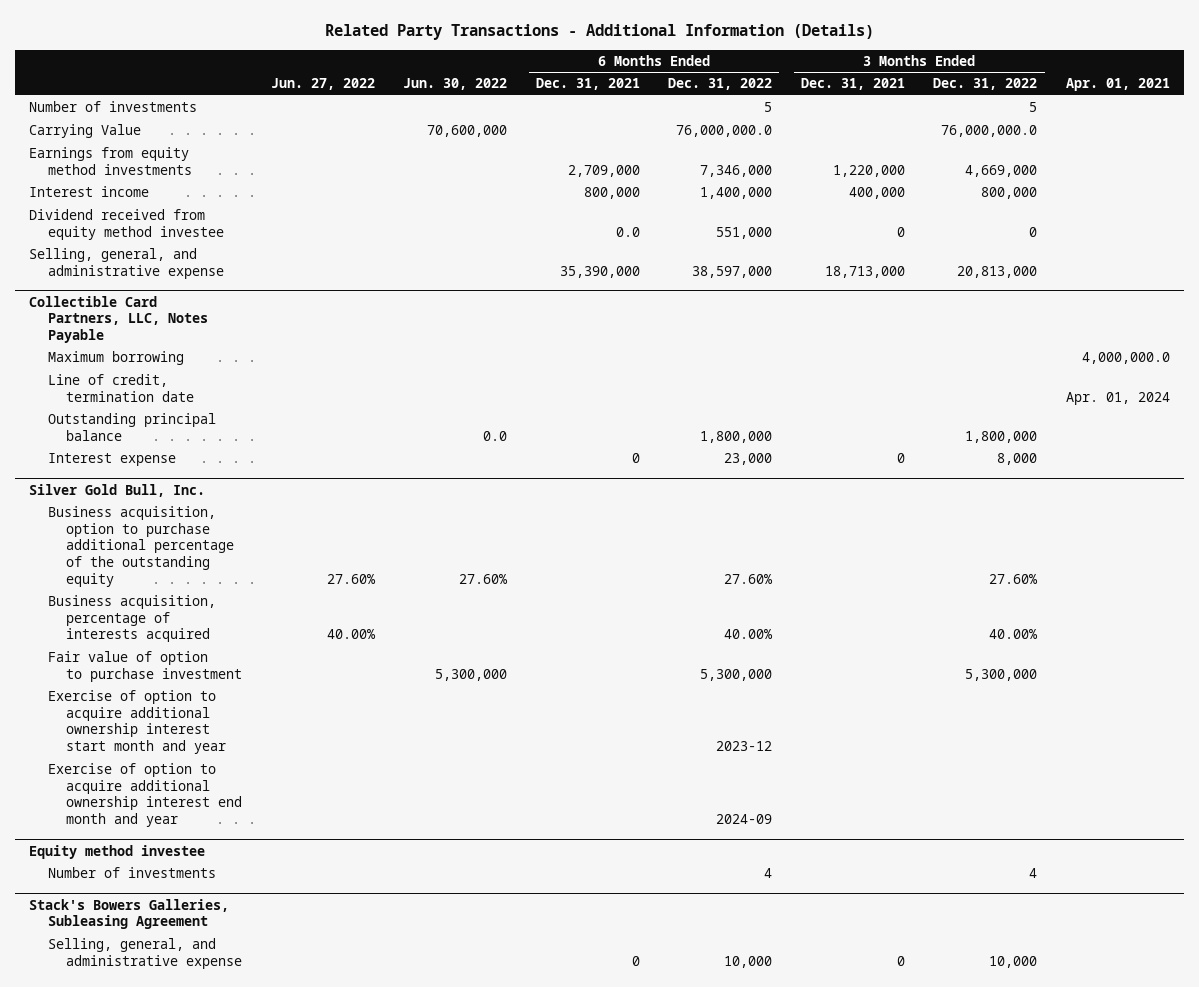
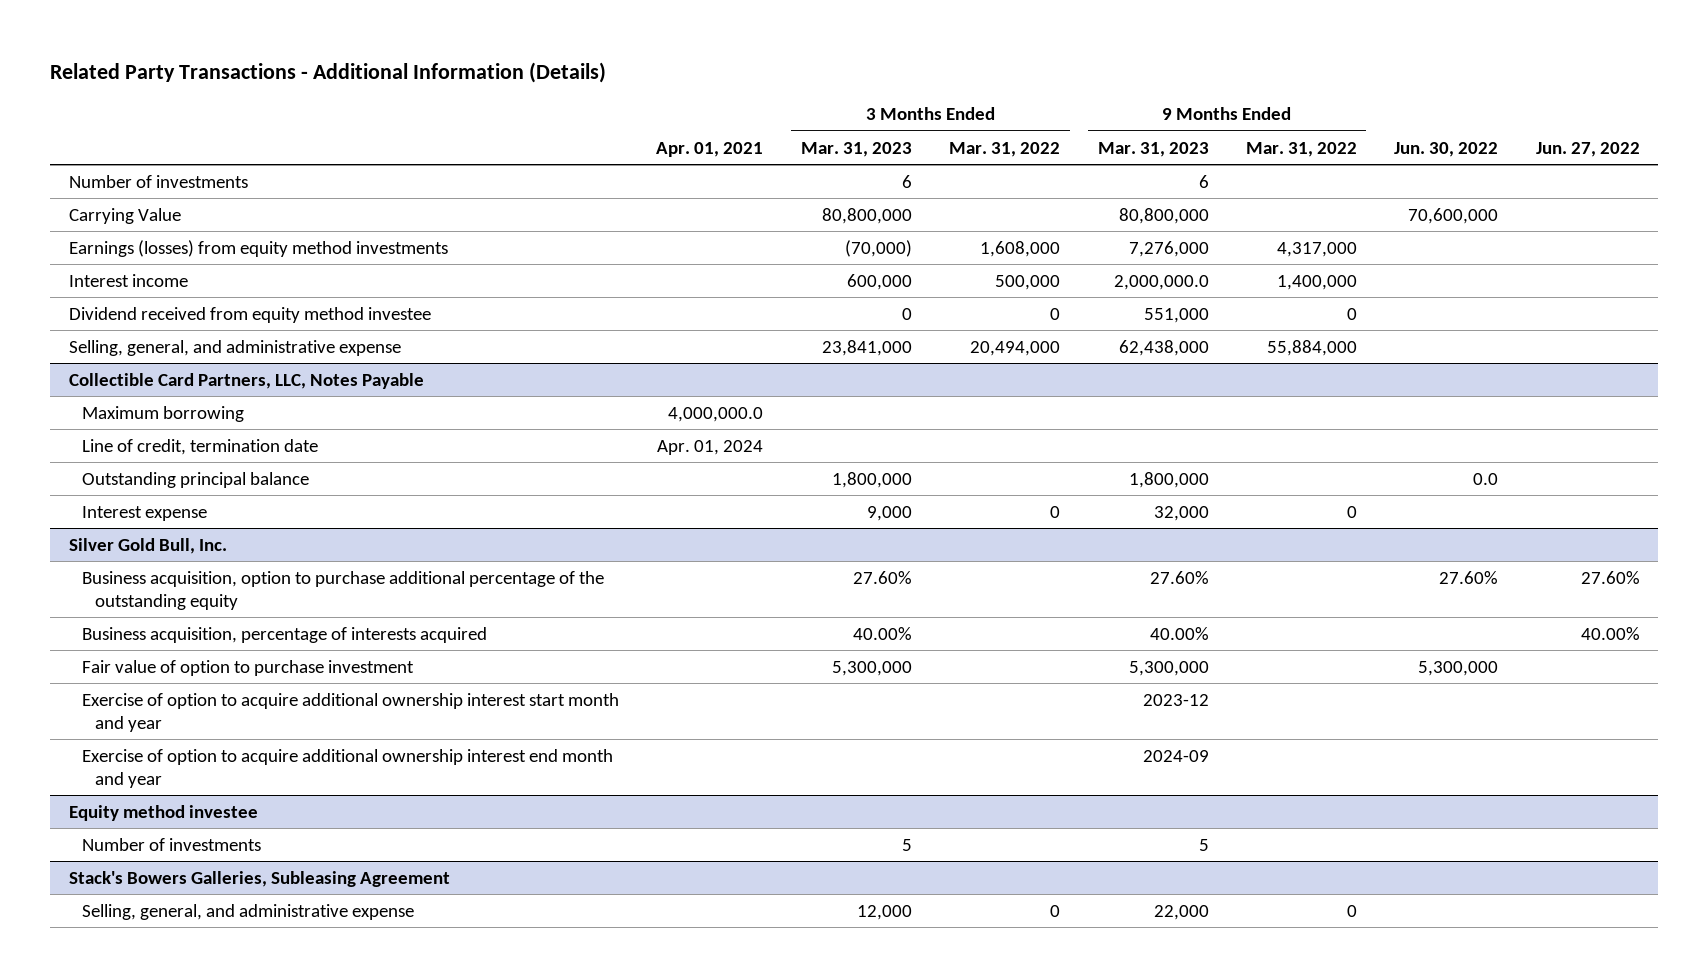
- | Jun. 27, 2022 | Jun. 30, 2022 | 6 Months Ended Dec. 31, 2021 | 6 Months Ended Dec. 31, 2022 | 3 Months Ended Dec. 31, 2021 | 3 Months Ended Dec. 31, 2022 | Apr. 01, 2021
+ | Apr. 01, 2021 | 3 Months Ended Mar. 31, 2023 | 3 Months Ended Mar. 31, 2022 | 9 Months Ended Mar. 31, 2023 | 9 Months Ended Mar. 31, 2022 | Jun. 30, 2022 | Jun. 27, 2022
- Earnings from equity method investments | | | 2,709,000 | 7,346,000 | 1,220,000 | 4,669,000 |
+ Earnings (losses) from equity method investments | | (70,000) | 1,608,000 | 7,276,000 | 4,317,000 | |

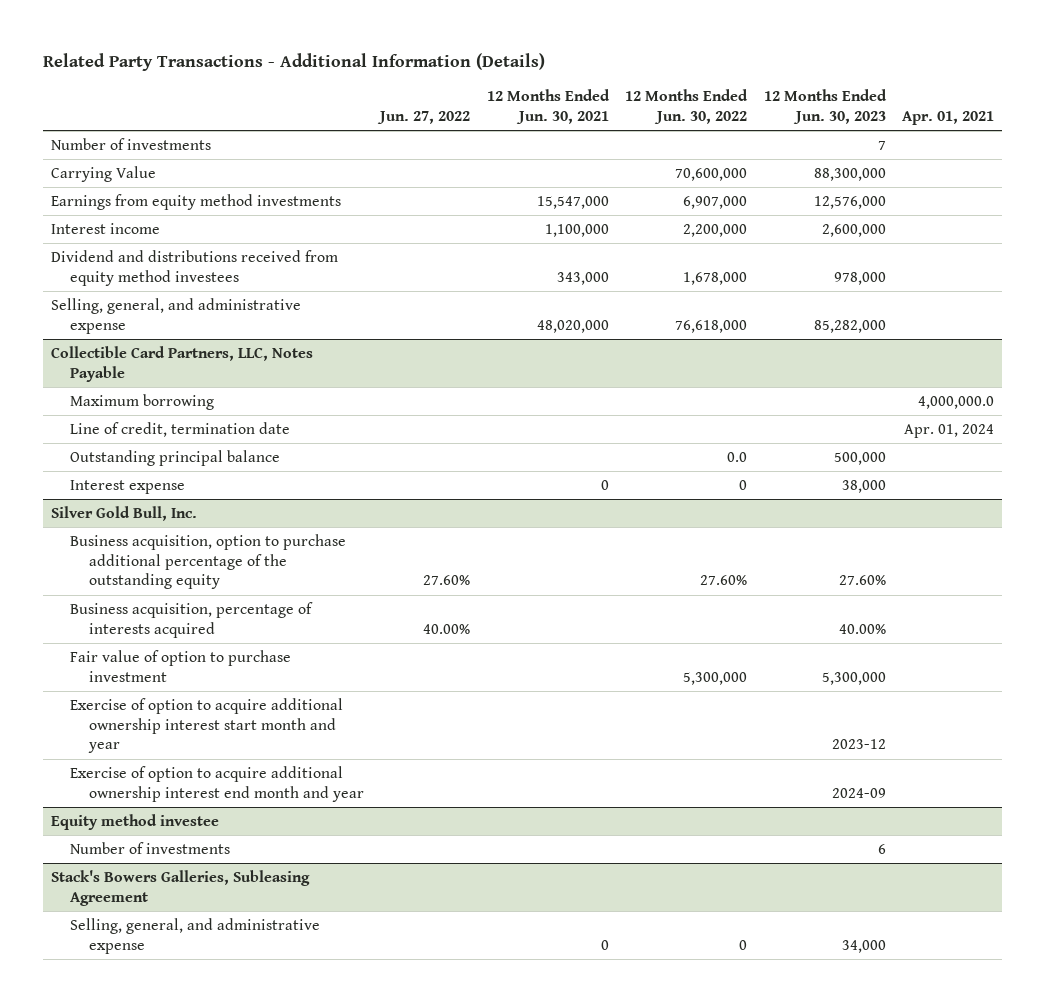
- | Apr. 01, 2021 | 3 Months Ended Mar. 31, 2023 | 3 Months Ended Mar. 31, 2022 | 9 Months Ended Mar. 31, 2023 | 9 Months Ended Mar. 31, 2022 | Jun. 30, 2022 | Jun. 27, 2022
+ | Jun. 27, 2022 | 12 Months Ended Jun. 30, 2021 | 12 Months Ended Jun. 30, 2022 | 12 Months Ended Jun. 30, 2023 | Apr. 01, 2021
- Earnings (losses) from equity method investments | | (70,000) | 1,608,000 | 7,276,000 | 4,317,000 | |
+ Earnings from equity method investments | | 15,547,000 | 6,907,000 | 12,576,000 |
- Dividend received from equity method investee | | 0 | 0 | 551,000 | 0 | |
+ Dividend and distributions received from equity method investees | | 343,000 | 1,678,000 | 978,000 |

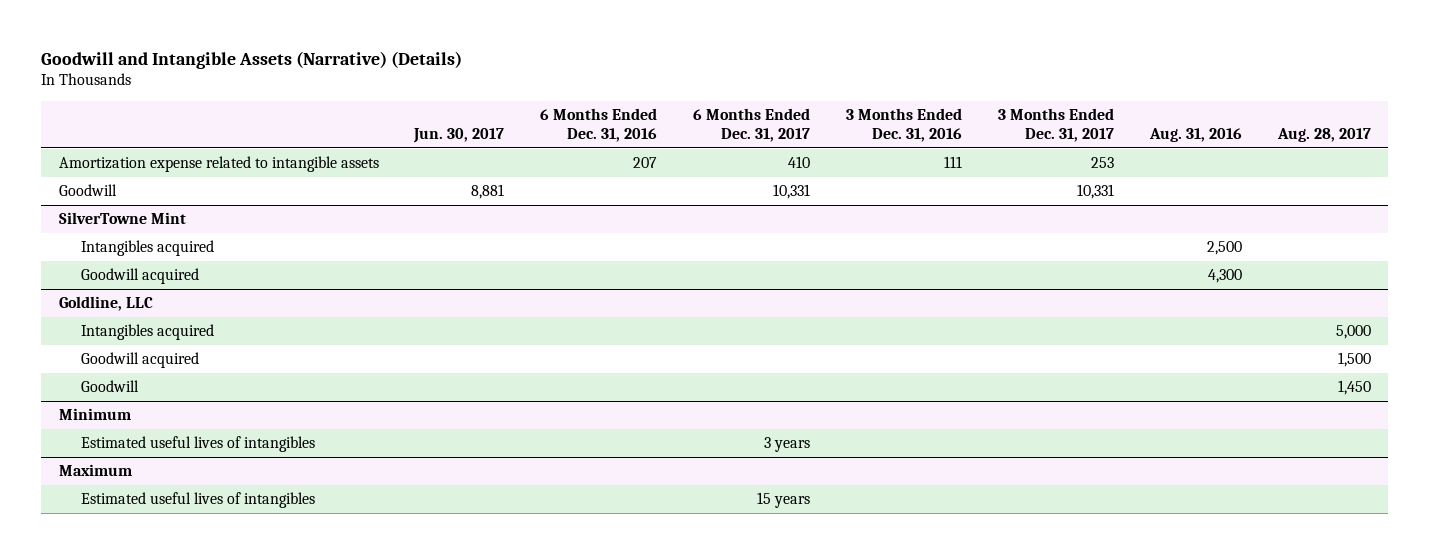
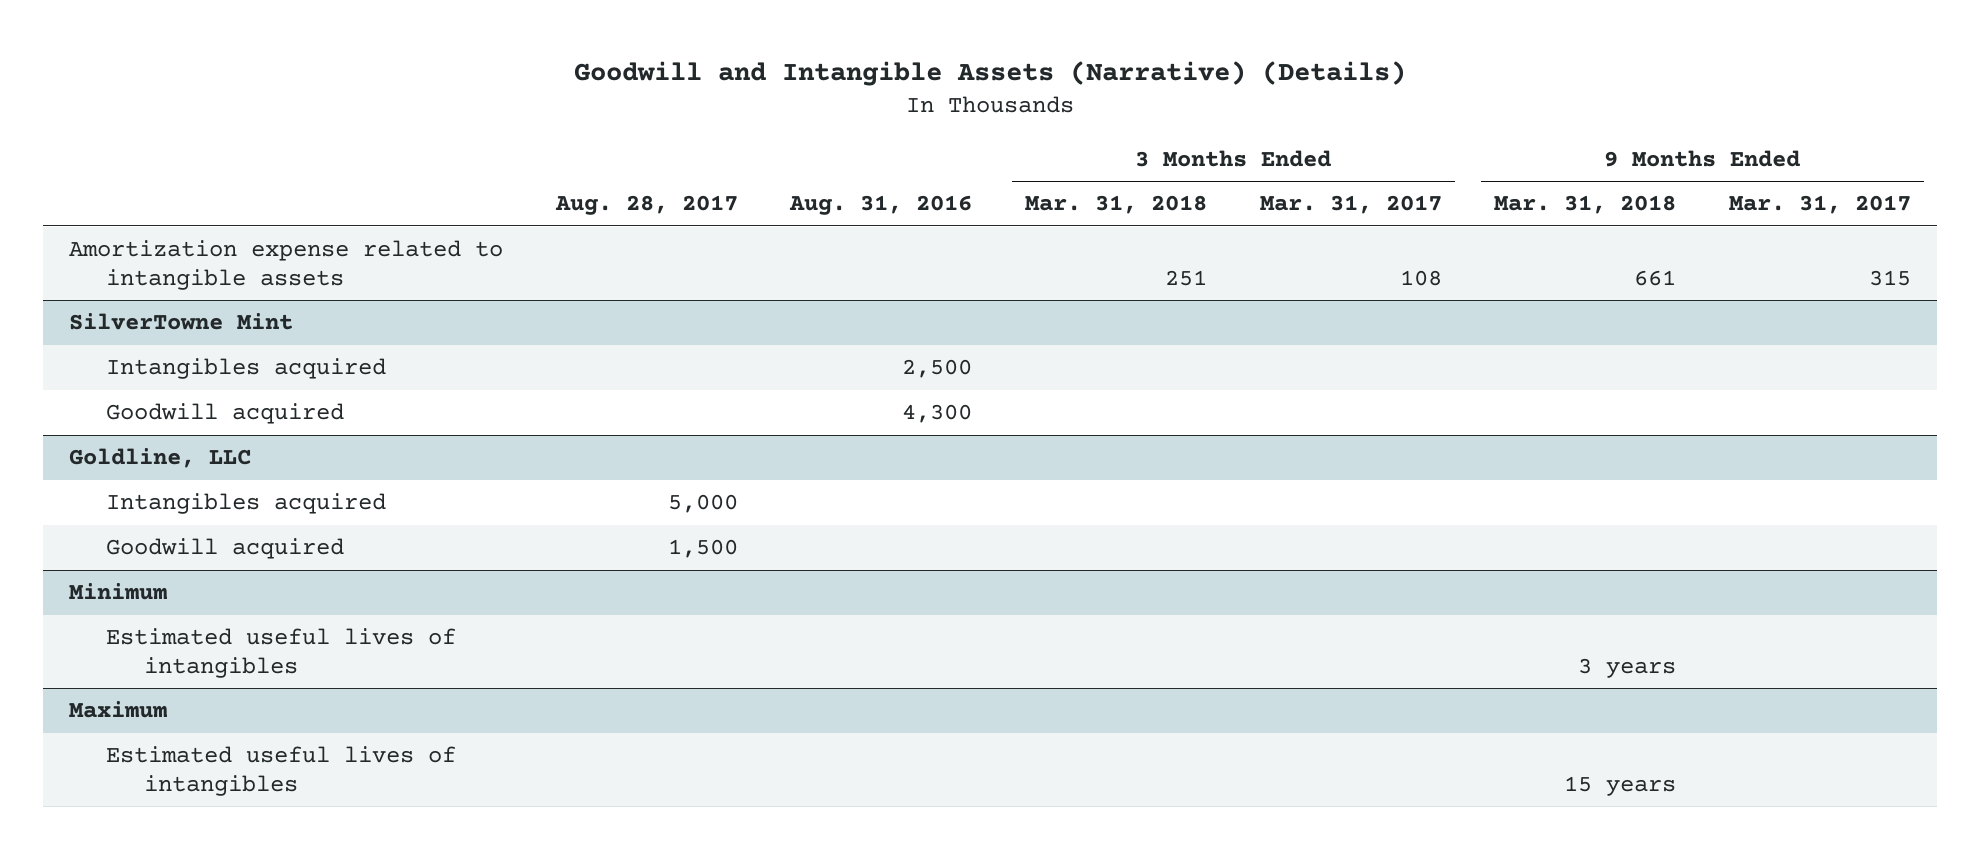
- | Jun. 30, 2017 | 6 Months Ended Dec. 31, 2016 | 6 Months Ended Dec. 31, 2017 | 3 Months Ended Dec. 31, 2016 | 3 Months Ended Dec. 31, 2017 | Aug. 31, 2016 | Aug. 28, 2017
+ | Aug. 28, 2017 | Aug. 31, 2016 | 3 Months Ended Mar. 31, 2018 | 3 Months Ended Mar. 31, 2017 | 9 Months Ended Mar. 31, 2018 | 9 Months Ended Mar. 31, 2017
- Goodwill | 8,881 | | 10,331 | | 10,331 | |
@ Goldline, LLC
- Goodwill | | | | | | | 1,450

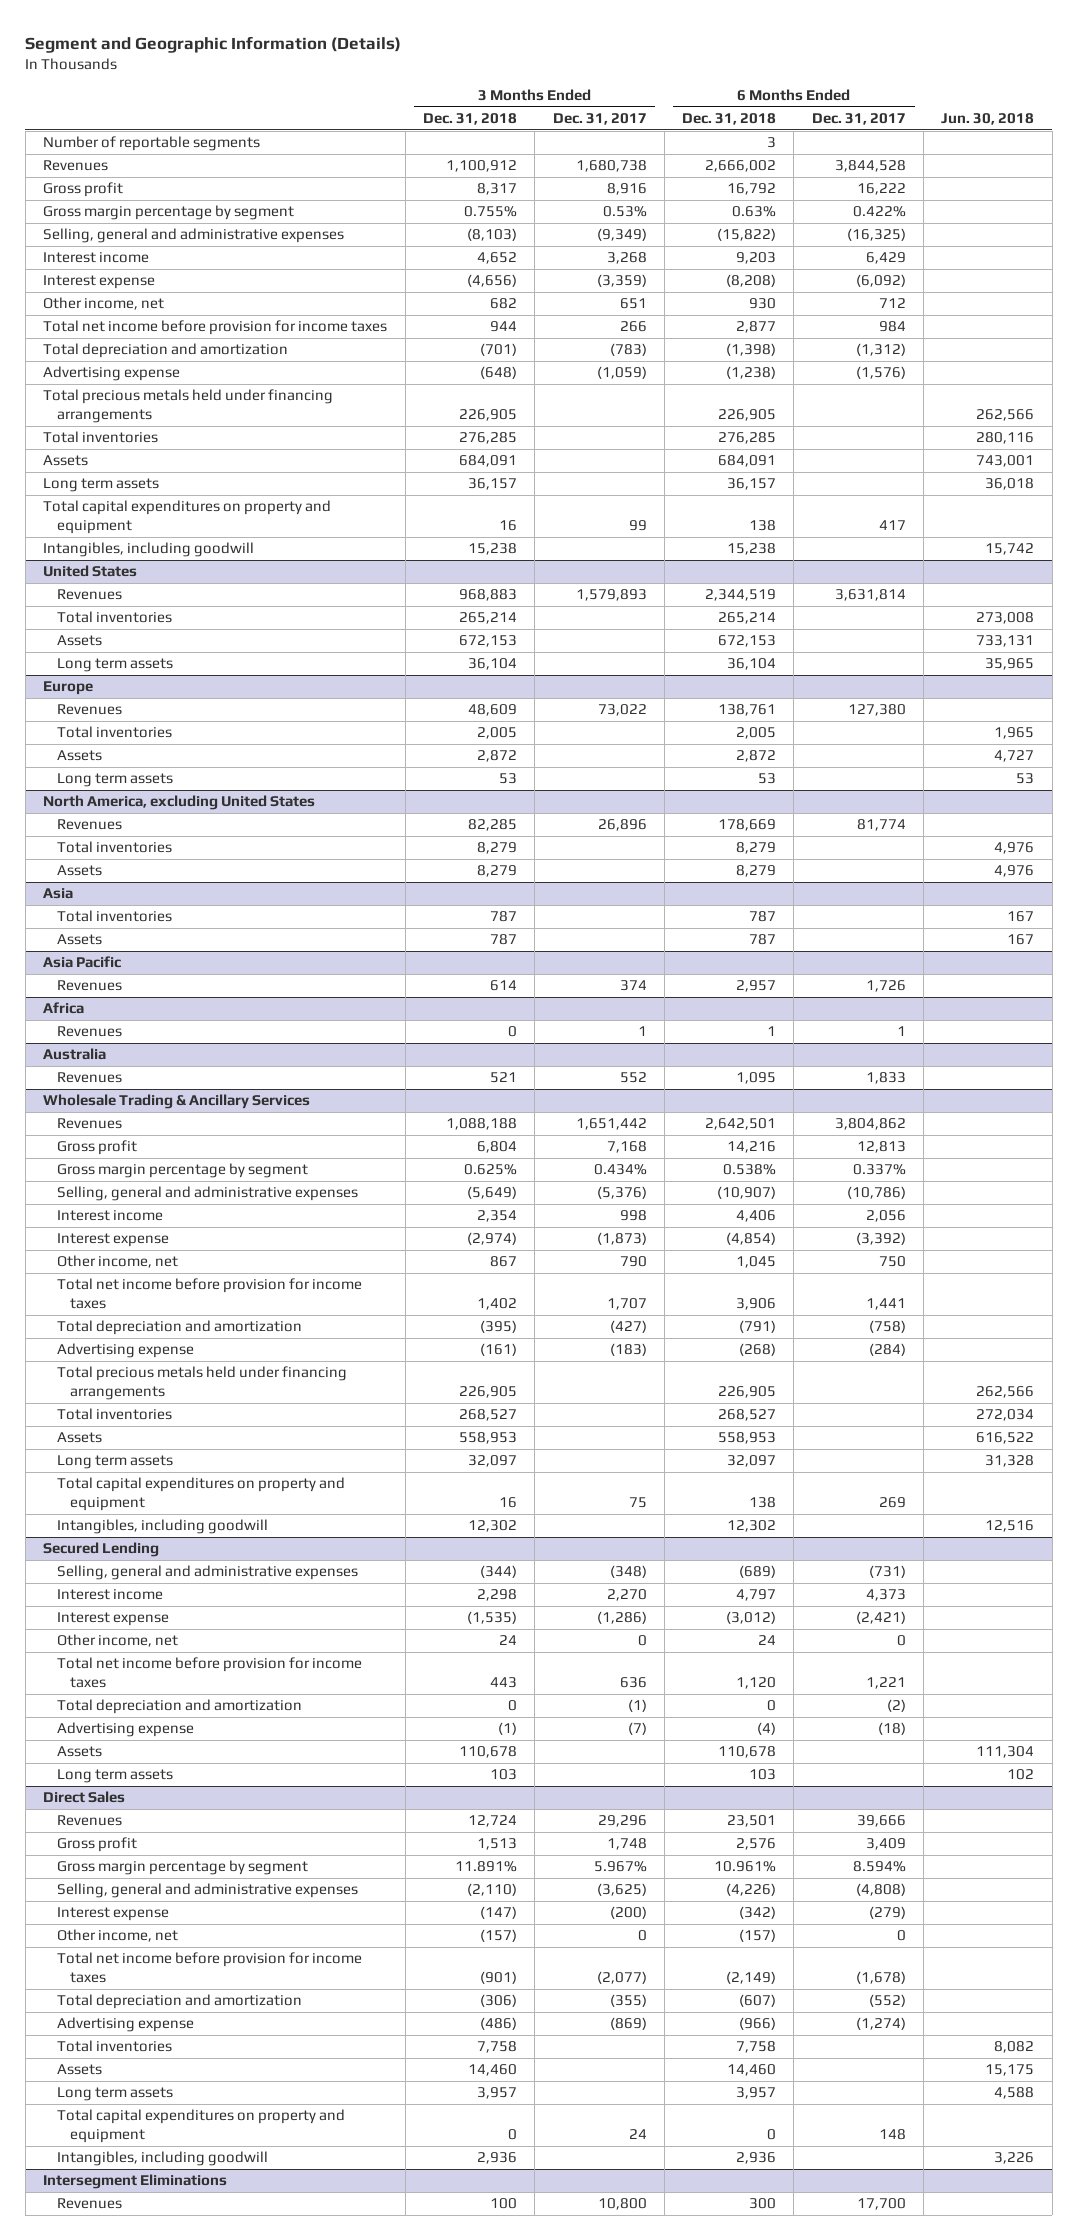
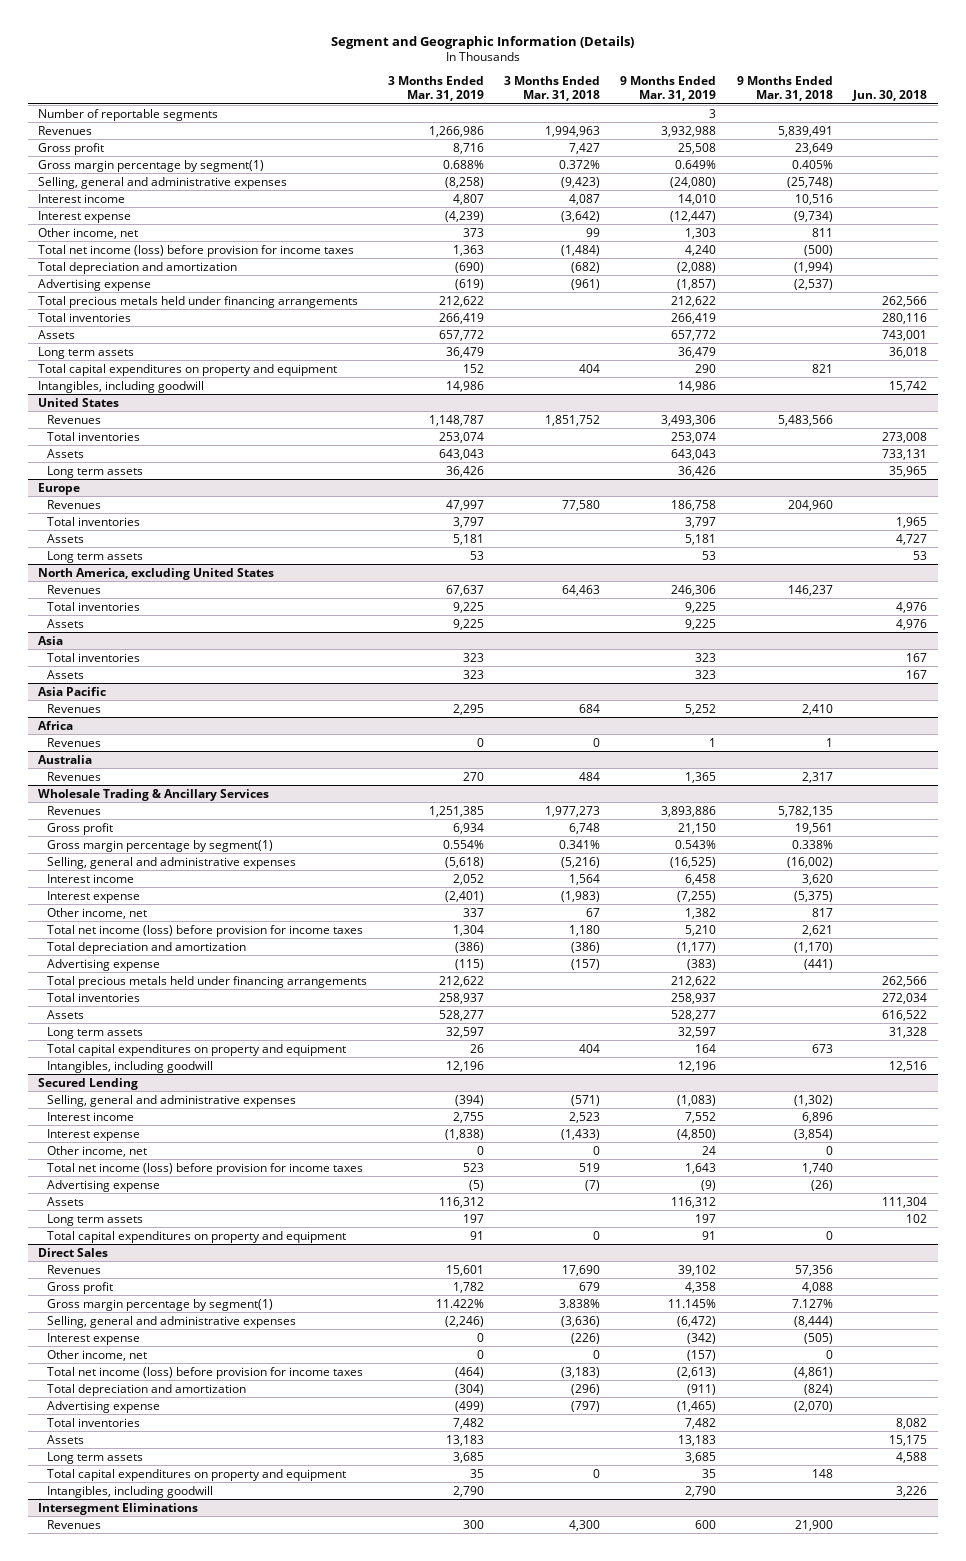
- | 3 Months Ended Dec. 31, 2018 | 3 Months Ended Dec. 31, 2017 | 6 Months Ended Dec. 31, 2018 | 6 Months Ended Dec. 31, 2017 | Jun. 30, 2018
+ | 3 Months Ended Mar. 31, 2019 | 3 Months Ended Mar. 31, 2018 | 9 Months Ended Mar. 31, 2019 | 9 Months Ended Mar. 31, 2018 | Jun. 30, 2018
- Gross margin percentage by segment | 0.755% | 0.53% | 0.63% | 0.422% |
+ Gross margin percentage by segment(1) | 0.688% | 0.372% | 0.649% | 0.405% |
- Total net income before provision for income taxes | 944 | 266 | 2,877 | 984 |
+ Total net income (loss) before provision for income taxes | 1,363 | (1,484) | 4,240 | (500) |
@ Wholesale Trading & Ancillary Services
- Gross margin percentage by segment | 0.625% | 0.434% | 0.538% | 0.337% |
+ Gross margin percentage by segment(1) | 0.554% | 0.341% | 0.543% | 0.338% |
- Total net income before provision for income taxes | 1,402 | 1,707 | 3,906 | 1,441 |
+ Total net income (loss) before provision for income taxes | 1,304 | 1,180 | 5,210 | 2,621 |
@ Secured Lending
- Total net income before provision for income taxes | 443 | 636 | 1,120 | 1,221 |
- Total depreciation and amortization | 0 | (1) | 0 | (2) |
+ Total net income (loss) before provision for income taxes | 523 | 519 | 1,643 | 1,740 |
+ Total capital expenditures on property and equipment | 91 | 0 | 91 | 0 |
@ Direct Sales
- Gross margin percentage by segment | 11.891% | 5.967% | 10.961% | 8.594% |
+ Gross margin percentage by segment(1) | 11.422% | 3.838% | 11.145% | 7.127% |
- Total net income before provision for income taxes | (901) | (2,077) | (2,149) | (1,678) |
+ Total net income (loss) before provision for income taxes | (464) | (3,183) | (2,613) | (4,861) |

